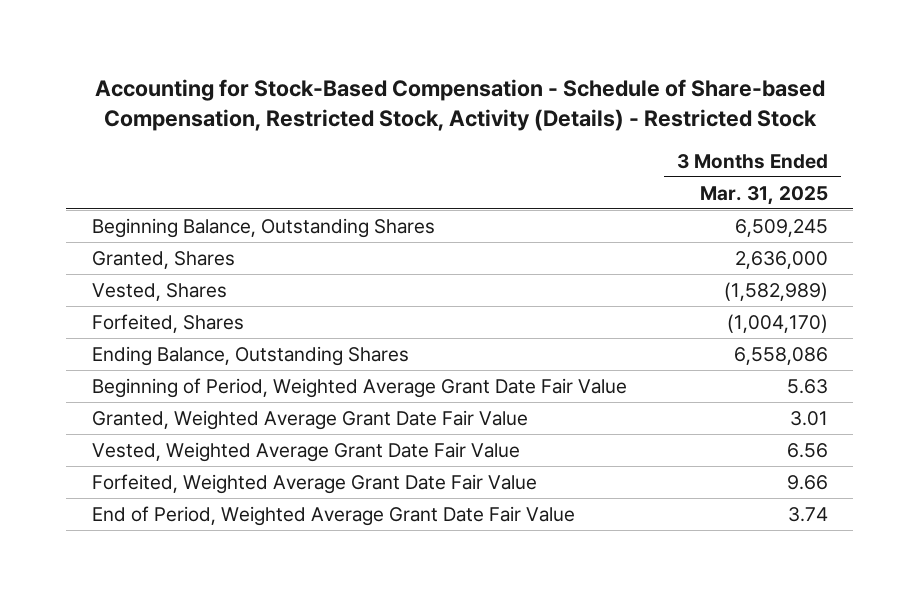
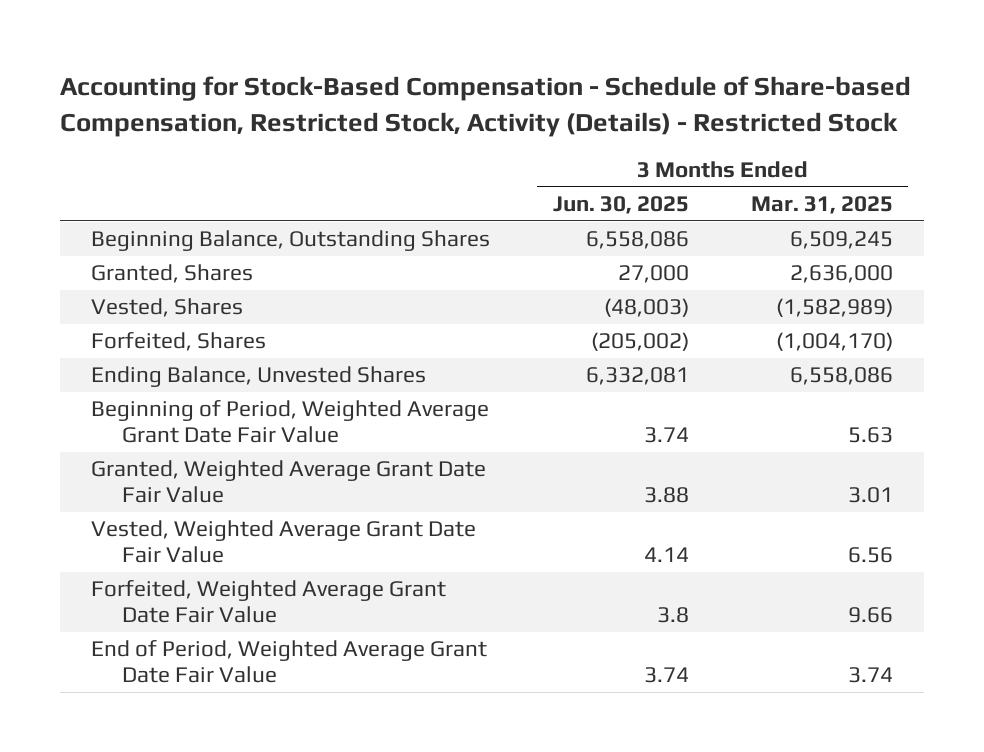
- | 3 Months Ended Mar. 31, 2025
+ | 3 Months Ended Jun. 30, 2025 | 3 Months Ended Mar. 31, 2025
- Ending Balance, Outstanding Shares | 6,558,086
+ Ending Balance, Unvested Shares | 6,332,081 | 6,558,086

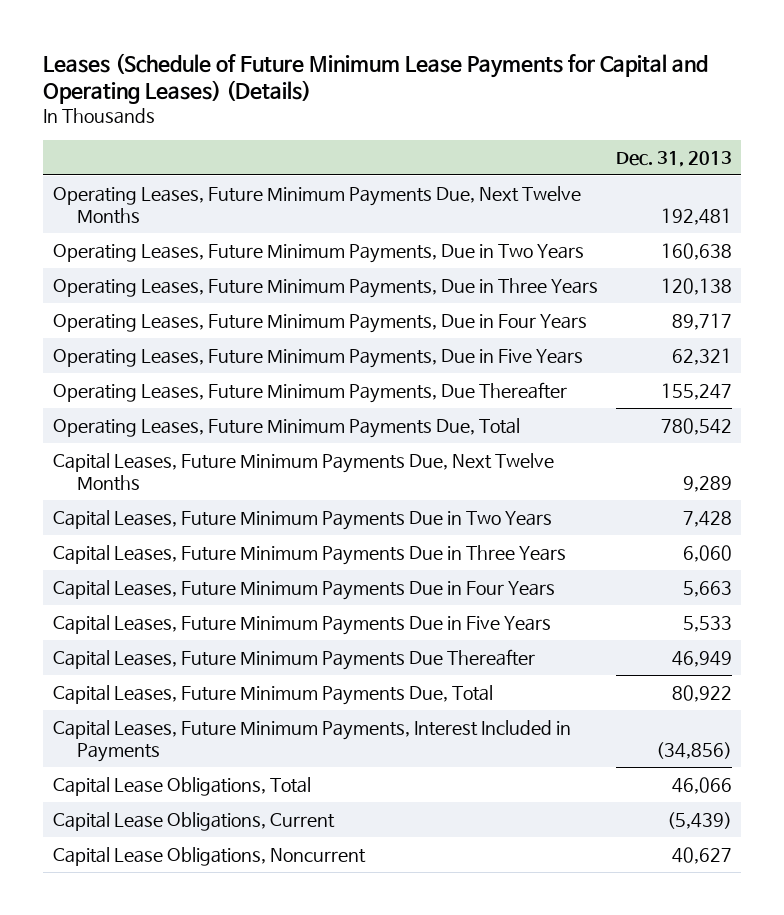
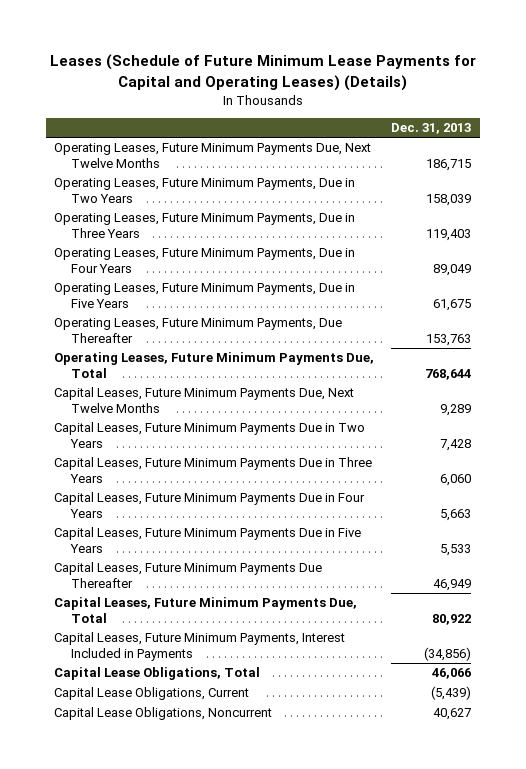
- Operating Leases, Future Minimum Payments Due, Next Twelve Months | 192,481
- Operating Leases, Future Minimum Payments, Due in Two Years | 160,638
- Operating Leases, Future Minimum Payments, Due in Three Years | 120,138
- Operating Leases, Future Minimum Payments, Due in Four Years | 89,717
- Operating Leases, Future Minimum Payments, Due in Five Years | 62,321
- Operating Leases, Future Minimum Payments, Due Thereafter | 155,247
- Operating Leases, Future Minimum Payments Due, Total | 780,542
+ Operating Leases, Future Minimum Payments Due, Next Twelve Months | 186,715
+ Operating Leases, Future Minimum Payments, Due in Two Years | 158,039
+ Operating Leases, Future Minimum Payments, Due in Three Years | 119,403
+ Operating Leases, Future Minimum Payments, Due in Four Years | 89,049
+ Operating Leases, Future Minimum Payments, Due in Five Years | 61,675
+ Operating Leases, Future Minimum Payments, Due Thereafter | 153,763
+ Operating Leases, Future Minimum Payments Due, Total | 768,644

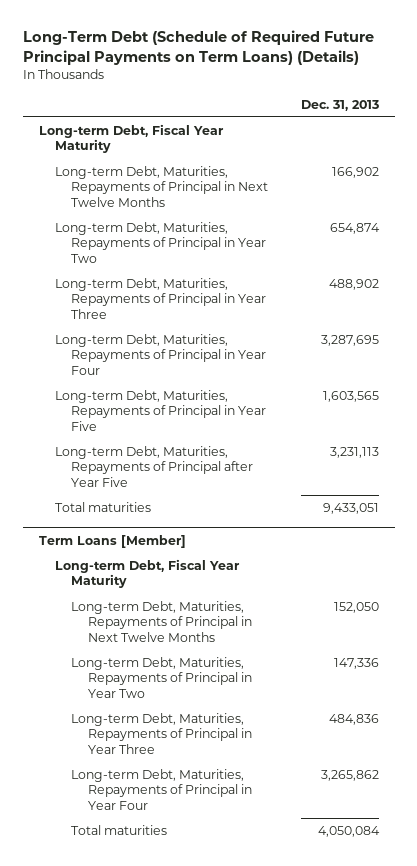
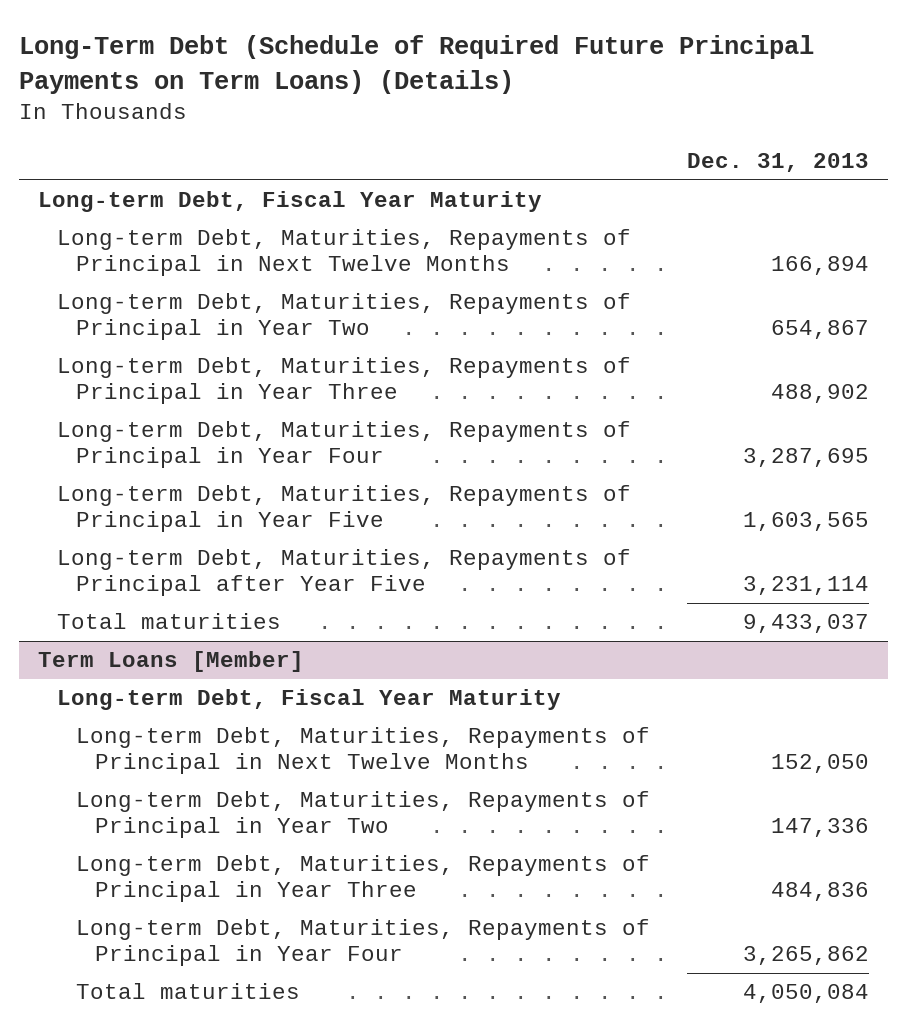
- Long-term Debt, Maturities, Repayments of Principal in Next Twelve Months | 166,902
- Long-term Debt, Maturities, Repayments of Principal in Year Two | 654,874
+ Long-term Debt, Maturities, Repayments of Principal in Next Twelve Months | 166,894
+ Long-term Debt, Maturities, Repayments of Principal in Year Two | 654,867
- Long-term Debt, Maturities, Repayments of Principal after Year Five | 3,231,113
- Total maturities | 9,433,051
+ Long-term Debt, Maturities, Repayments of Principal after Year Five | 3,231,114
+ Total maturities | 9,433,037

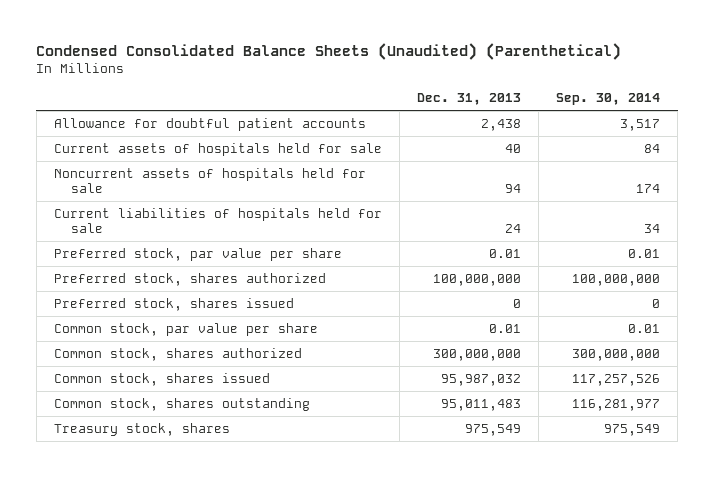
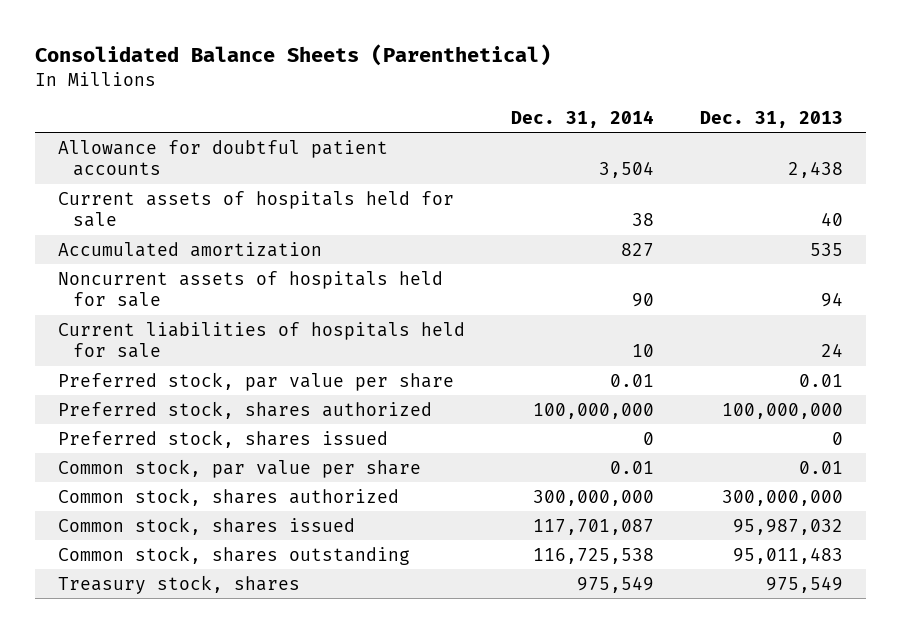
- Condensed Consolidated Balance Sheets (Unaudited) (Parenthetical)
+ Consolidated Balance Sheets (Parenthetical)
- | Dec. 31, 2013 | Sep. 30, 2014
+ | Dec. 31, 2014 | Dec. 31, 2013
+ Accumulated amortization | 827 | 535

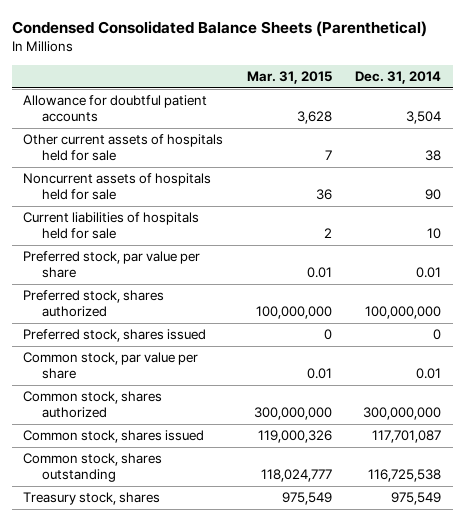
- Consolidated Balance Sheets (Parenthetical)
+ Condensed Consolidated Balance Sheets (Parenthetical)
- | Dec. 31, 2014 | Dec. 31, 2013
+ | Mar. 31, 2015 | Dec. 31, 2014
- Current assets of hospitals held for sale | 38 | 40
- Accumulated amortization | 827 | 535
+ Other current assets of hospitals held for sale | 7 | 38

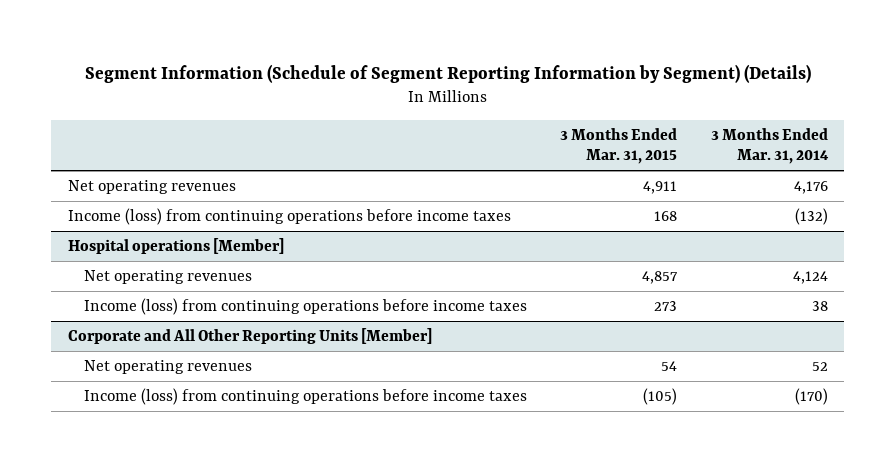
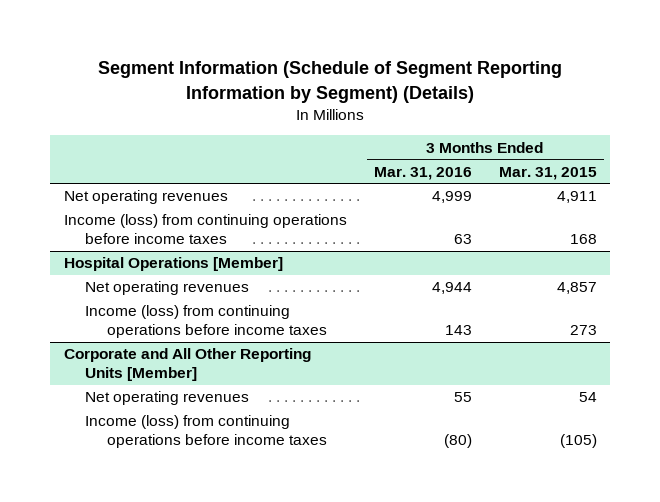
- | 3 Months Ended Mar. 31, 2015 | 3 Months Ended Mar. 31, 2014
+ | 3 Months Ended Mar. 31, 2016 | 3 Months Ended Mar. 31, 2015
- Hospital operations [Member]
+ Hospital Operations [Member]

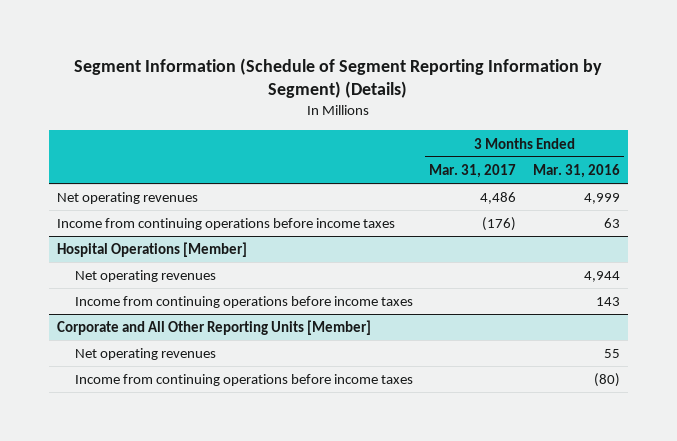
- | 3 Months Ended Mar. 31, 2016 | 3 Months Ended Mar. 31, 2015
+ | 3 Months Ended Mar. 31, 2017 | 3 Months Ended Mar. 31, 2016
- Income (loss) from continuing operations before income taxes | 63 | 168
+ Income from continuing operations before income taxes | (176) | 63
@ Hospital Operations [Member]
- Income (loss) from continuing operations before income taxes | 143 | 273
+ Income from continuing operations before income taxes | | 143
@ Corporate and All Other Reporting Units [Member]
- Income (loss) from continuing operations before income taxes | (80) | (105)
+ Income from continuing operations before income taxes | | (80)

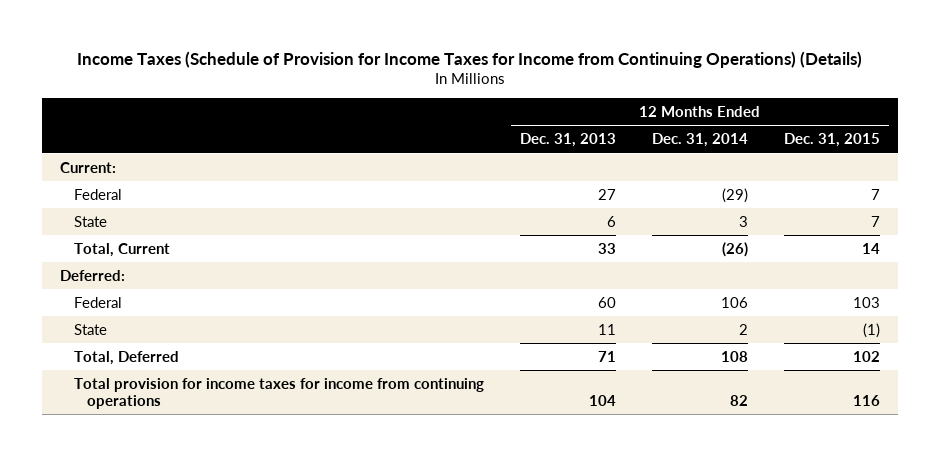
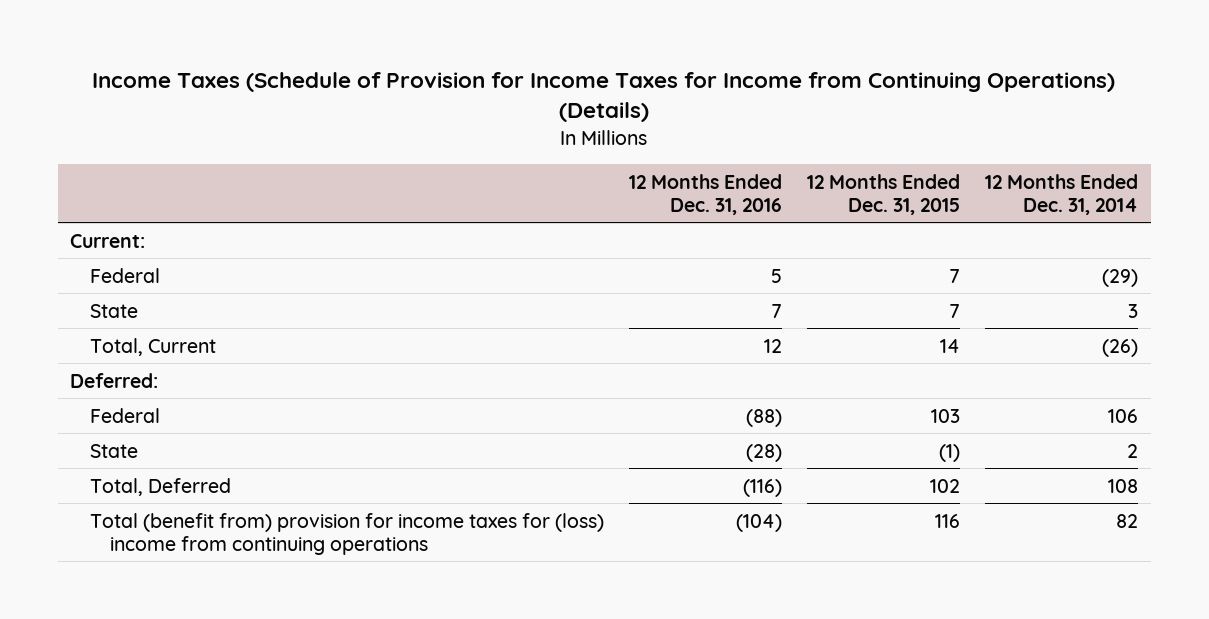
- | 12 Months Ended Dec. 31, 2013 | 12 Months Ended Dec. 31, 2014 | 12 Months Ended Dec. 31, 2015
+ | 12 Months Ended Dec. 31, 2016 | 12 Months Ended Dec. 31, 2015 | 12 Months Ended Dec. 31, 2014
- Total provision for income taxes for income from continuing operations | 104 | 82 | 116
+ Total (benefit from) provision for income taxes for (loss) income from continuing operations | (104) | 116 | 82

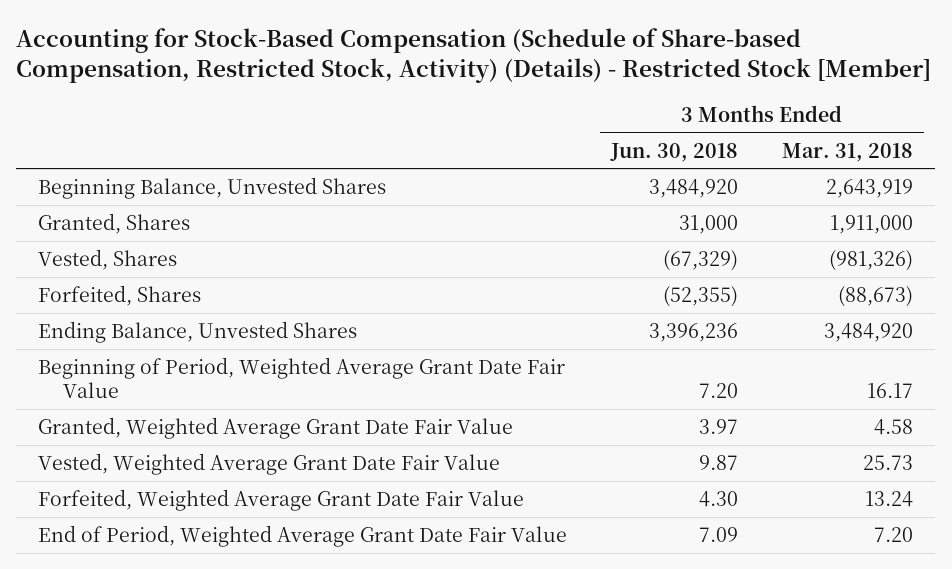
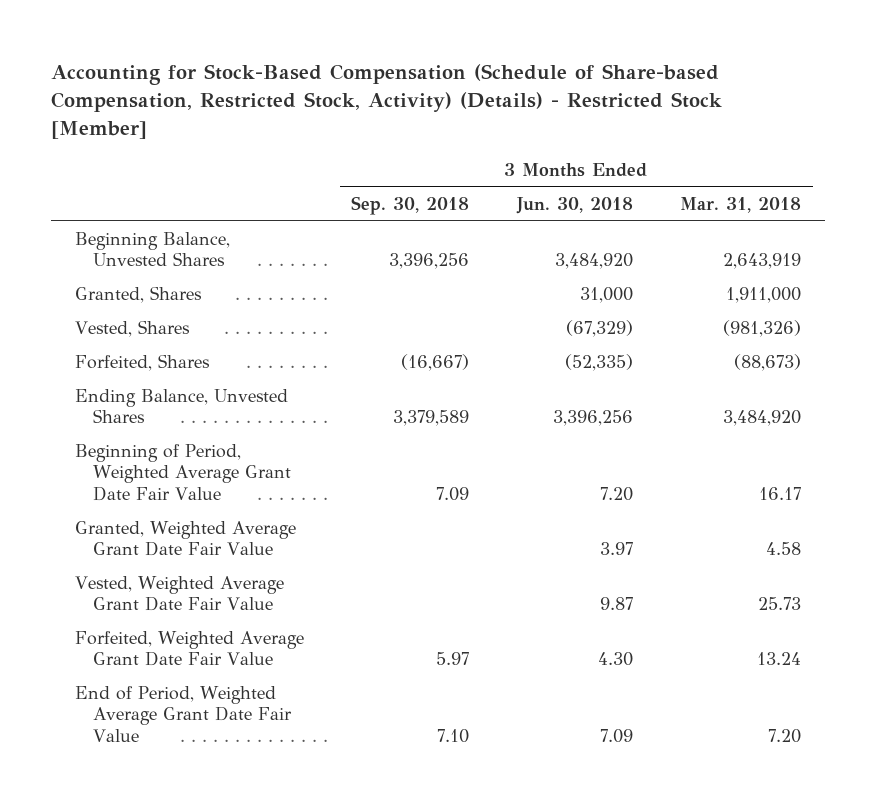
- | 3 Months Ended Jun. 30, 2018 | 3 Months Ended Mar. 31, 2018
+ | 3 Months Ended Sep. 30, 2018 | 3 Months Ended Jun. 30, 2018 | 3 Months Ended Mar. 31, 2018
- Forfeited, Shares | (52,355) | (88,673)
- Ending Balance, Unvested Shares | 3,396,236 | 3,484,920
+ Forfeited, Shares | (16,667) | (52,335) | (88,673)
+ Ending Balance, Unvested Shares | 3,379,589 | 3,396,256 | 3,484,920

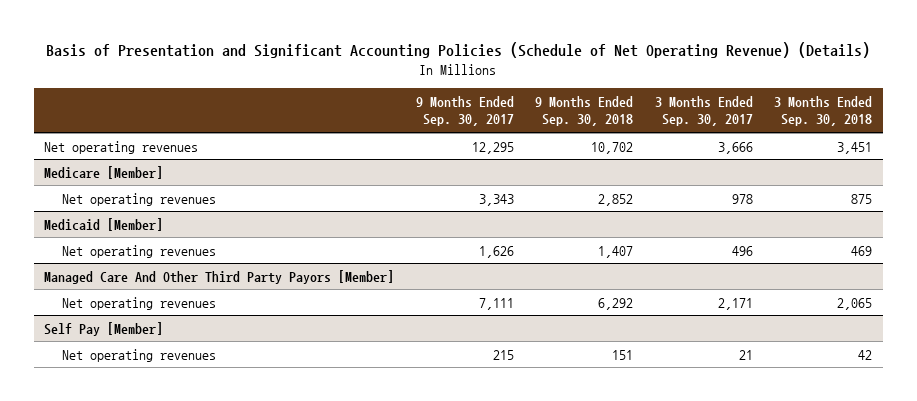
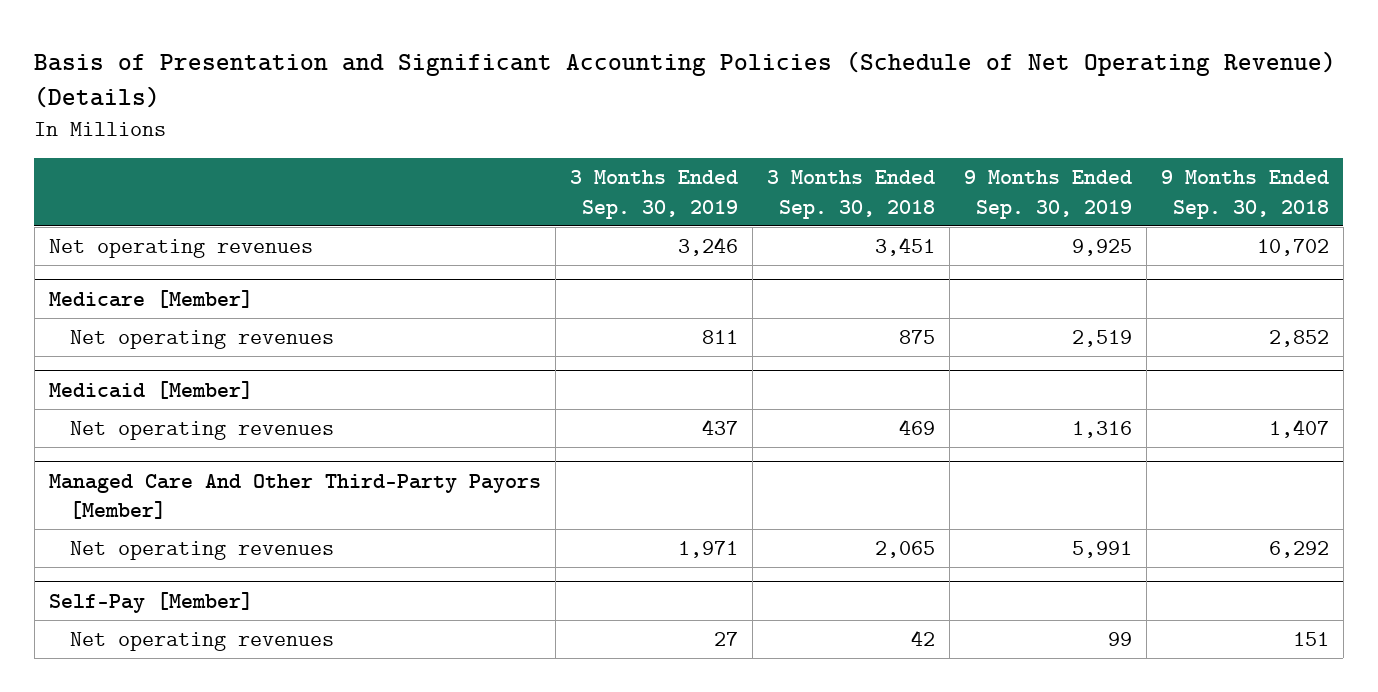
- | 9 Months Ended Sep. 30, 2017 | 9 Months Ended Sep. 30, 2018 | 3 Months Ended Sep. 30, 2017 | 3 Months Ended Sep. 30, 2018
+ | 3 Months Ended Sep. 30, 2019 | 3 Months Ended Sep. 30, 2018 | 9 Months Ended Sep. 30, 2019 | 9 Months Ended Sep. 30, 2018
- Managed Care And Other Third Party Payors [Member]
+ Managed Care And Other Third-Party Payors [Member]
- Self Pay [Member]
+ Self-Pay [Member]

